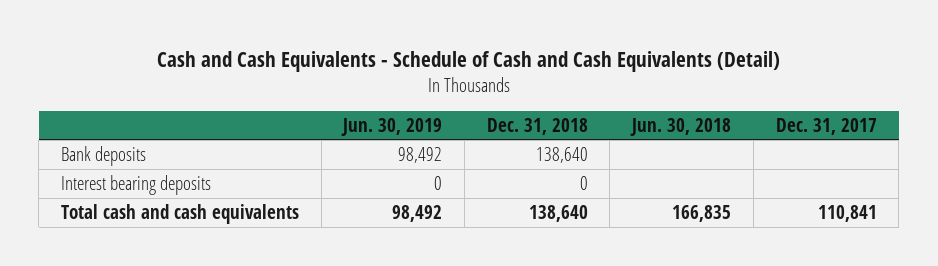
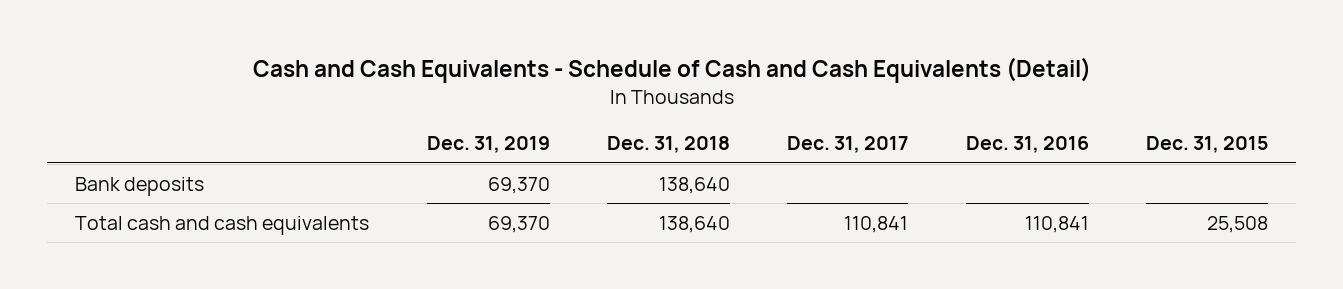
- | Jun. 30, 2019 | Dec. 31, 2018 | Jun. 30, 2018 | Dec. 31, 2017
+ | Dec. 31, 2019 | Dec. 31, 2018 | Dec. 31, 2017 | Dec. 31, 2016 | Dec. 31, 2015
- Interest bearing deposits | 0 | 0 | |

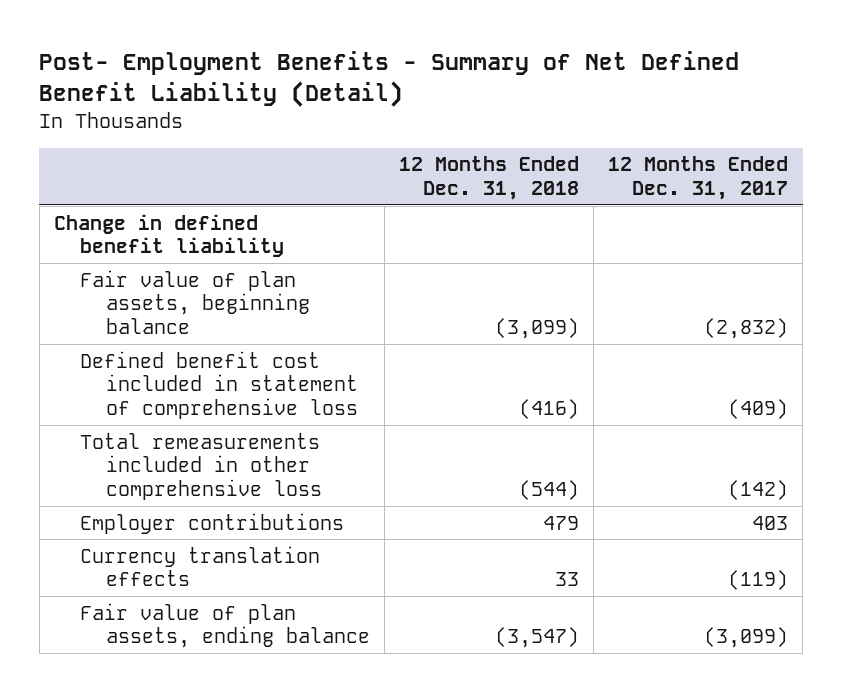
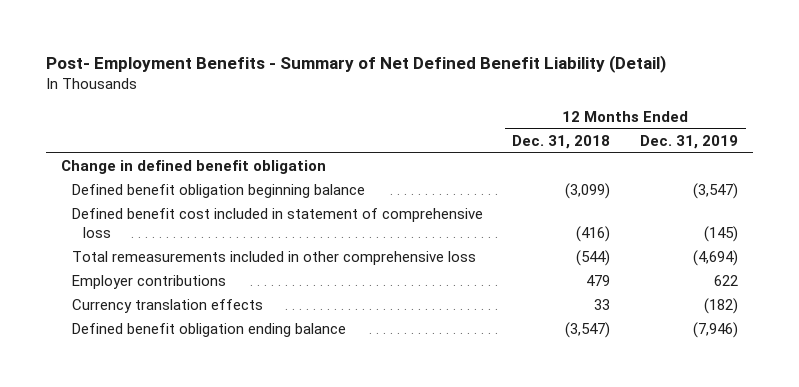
- | 12 Months Ended Dec. 31, 2018 | 12 Months Ended Dec. 31, 2017
+ | 12 Months Ended Dec. 31, 2018 | 12 Months Ended Dec. 31, 2019
- Change in defined benefit liability
- Fair value of plan assets, beginning balance | (3,099) | (2,832)
+ Change in defined benefit obligation
+ Defined benefit obligation beginning balance | (3,099) | (3,547)
- Fair value of plan assets, ending balance | (3,547) | (3,099)
+ Defined benefit obligation ending balance | (3,547) | (7,946)

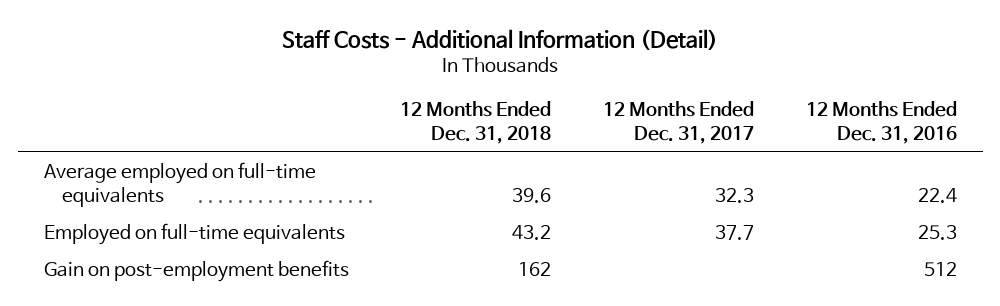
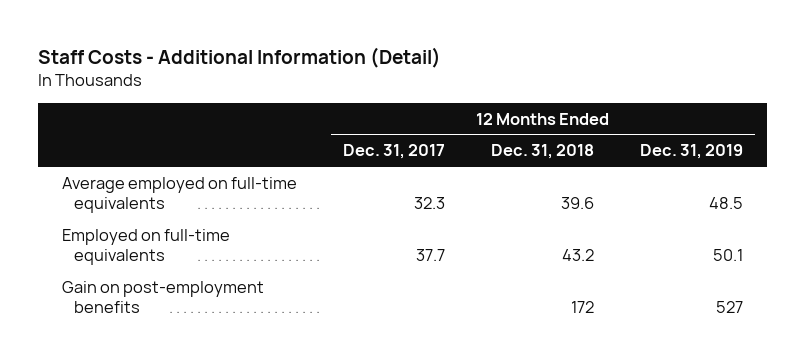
- | 12 Months Ended Dec. 31, 2018 | 12 Months Ended Dec. 31, 2017 | 12 Months Ended Dec. 31, 2016
+ | 12 Months Ended Dec. 31, 2017 | 12 Months Ended Dec. 31, 2018 | 12 Months Ended Dec. 31, 2019
- Gain on post-employment benefits | 162 | | 512
+ Gain on post-employment benefits | | 172 | 527

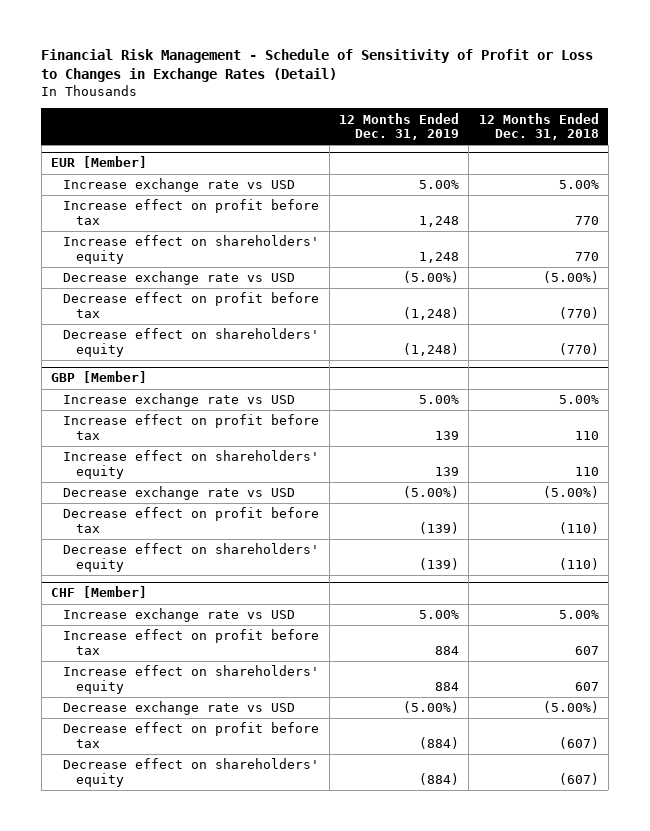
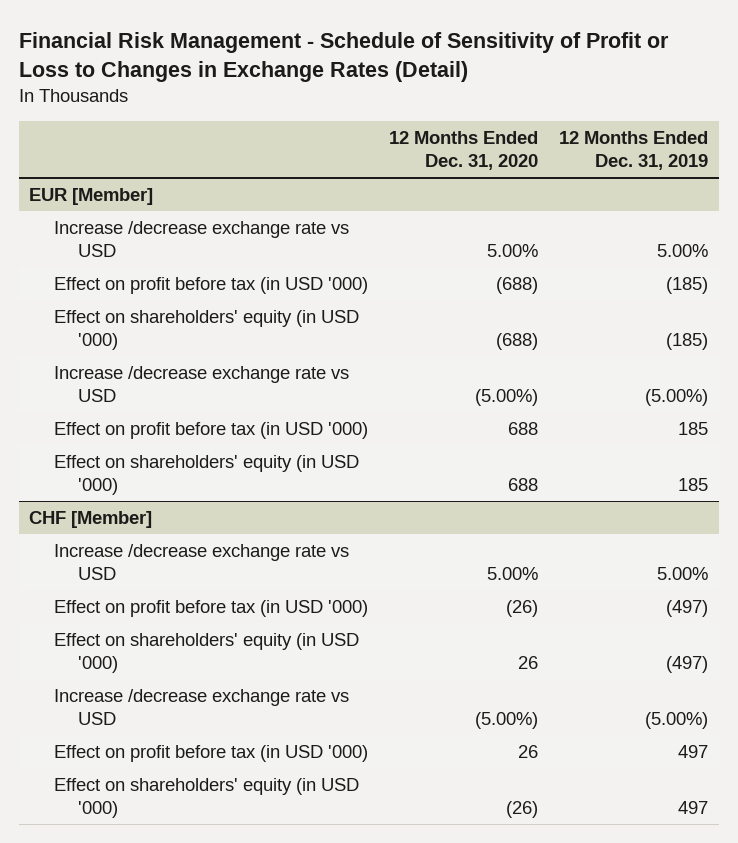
- | 12 Months Ended Dec. 31, 2019 | 12 Months Ended Dec. 31, 2018
+ | 12 Months Ended Dec. 31, 2020 | 12 Months Ended Dec. 31, 2019
@ EUR [Member]
- Increase exchange rate vs USD | 5.00% | 5.00%
- Increase effect on profit before tax | 1,248 | 770
- Increase effect on shareholders' equity | 1,248 | 770
- Decrease exchange rate vs USD | (5.00%) | (5.00%)
- Decrease effect on profit before tax | (1,248) | (770)
- Decrease effect on shareholders' equity | (1,248) | (770)
- GBP [Member]
- Increase exchange rate vs USD | 5.00% | 5.00%
- Increase effect on profit before tax | 139 | 110
- Increase effect on shareholders' equity | 139 | 110
- Decrease exchange rate vs USD | (5.00%) | (5.00%)
- Decrease effect on profit before tax | (139) | (110)
- Decrease effect on shareholders' equity | (139) | (110)
@ EUR [Member]
+ Increase /decrease exchange rate vs USD | 5.00% | 5.00%
+ Effect on profit before tax (in USD '000) | (688) | (185)
+ Effect on shareholders' equity (in USD '000) | (688) | (185)
+ Increase /decrease exchange rate vs USD | (5.00%) | (5.00%)
+ Effect on profit before tax (in USD '000) | 688 | 185
+ Effect on shareholders' equity (in USD '000) | 688 | 185
@ CHF [Member]
- Increase exchange rate vs USD | 5.00% | 5.00%
- Increase effect on profit before tax | 884 | 607
- Increase effect on shareholders' equity | 884 | 607
- Decrease exchange rate vs USD | (5.00%) | (5.00%)
- Decrease effect on profit before tax | (884) | (607)
- Decrease effect on shareholders' equity | (884) | (607)
+ Increase /decrease exchange rate vs USD | 5.00% | 5.00%
+ Effect on profit before tax (in USD '000) | (26) | (497)
+ Effect on shareholders' equity (in USD '000) | 26 | (497)
+ Increase /decrease exchange rate vs USD | (5.00%) | (5.00%)
+ Effect on profit before tax (in USD '000) | 26 | 497
+ Effect on shareholders' equity (in USD '000) | (26) | 497

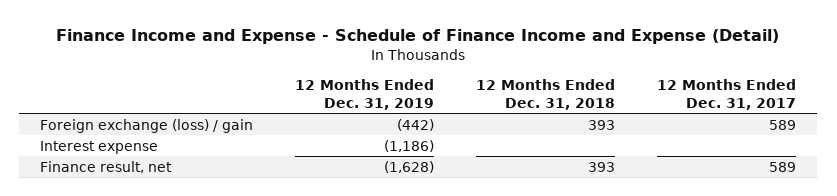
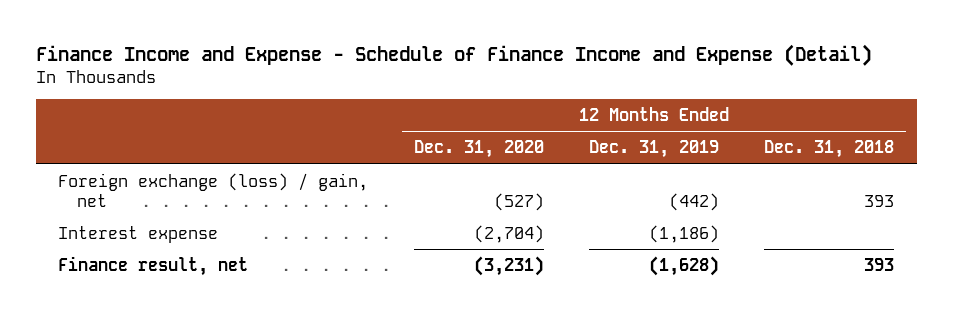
- | 12 Months Ended Dec. 31, 2019 | 12 Months Ended Dec. 31, 2018 | 12 Months Ended Dec. 31, 2017
+ | 12 Months Ended Dec. 31, 2020 | 12 Months Ended Dec. 31, 2019 | 12 Months Ended Dec. 31, 2018
- Foreign exchange (loss) / gain | (442) | 393 | 589
+ Foreign exchange (loss) / gain, net | (527) | (442) | 393

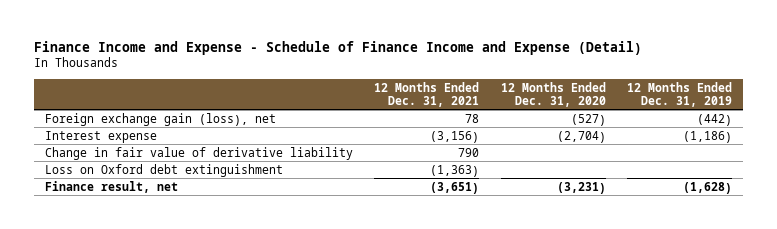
- | 12 Months Ended Dec. 31, 2020 | 12 Months Ended Dec. 31, 2019 | 12 Months Ended Dec. 31, 2018
+ | 12 Months Ended Dec. 31, 2021 | 12 Months Ended Dec. 31, 2020 | 12 Months Ended Dec. 31, 2019
- Foreign exchange (loss) / gain, net | (527) | (442) | 393
+ Foreign exchange gain (loss), net | 78 | (527) | (442)
+ Change in fair value of derivative liability | 790 | |
+ Loss on Oxford debt extinguishment | (1,363) | |

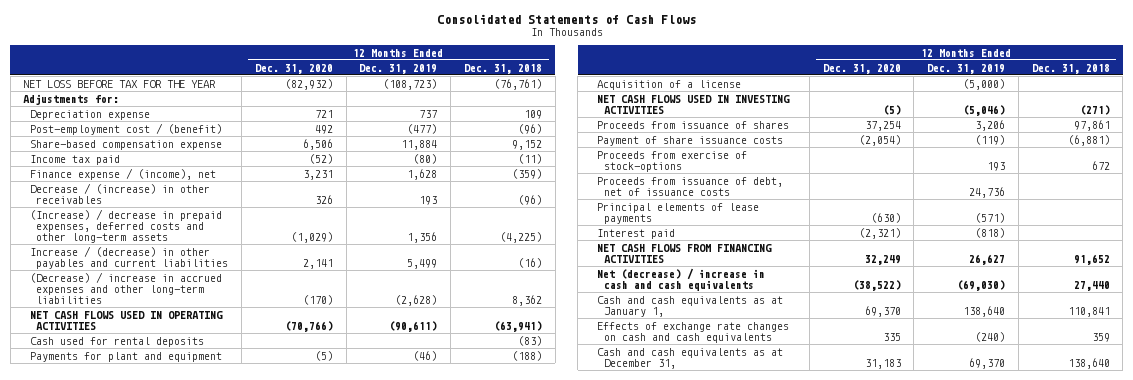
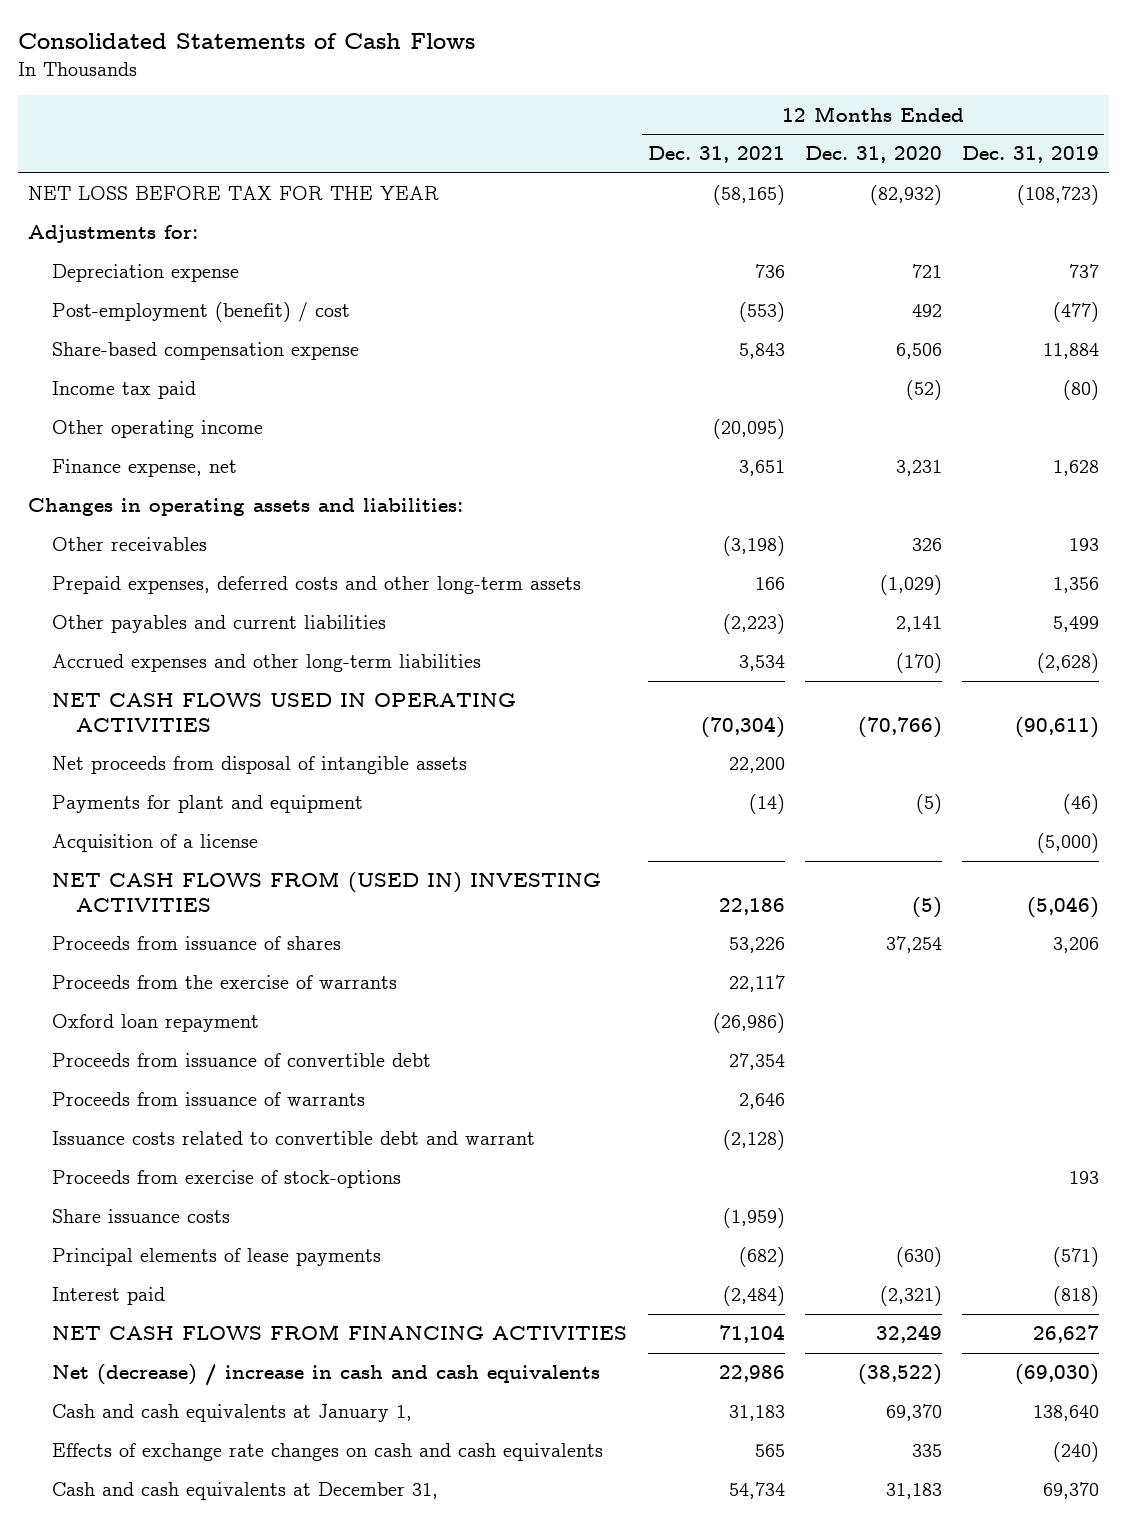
- | 12 Months Ended Dec. 31, 2020 | 12 Months Ended Dec. 31, 2019 | 12 Months Ended Dec. 31, 2018
+ | 12 Months Ended Dec. 31, 2021 | 12 Months Ended Dec. 31, 2020 | 12 Months Ended Dec. 31, 2019
- Post-employment cost / (benefit) | 492 | (477) | (96)
+ Post-employment (benefit) / cost | (553) | 492 | (477)
- Finance expense / (income), net | 3,231 | 1,628 | (359)
- Decrease / (increase) in other receivables | 326 | 193 | (96)
- (Increase) / decrease in prepaid expenses, deferred costs and other long-term assets | (1,029) | 1,356 | (4,225)
- Increase / (decrease) in other payables and current liabilities | 2,141 | 5,499 | (16)
- (Decrease) / increase in accrued expenses and other long-term liabilities | (170) | (2,628) | 8,362
+ Other operating income | (20,095) | |
+ Finance expense, net | 3,651 | 3,231 | 1,628
+ Changes in operating assets and liabilities:
+ Other receivables | (3,198) | 326 | 193
+ Prepaid expenses, deferred costs and other long-term assets | 166 | (1,029) | 1,356
+ Other payables and current liabilities | (2,223) | 2,141 | 5,499
+ Accrued expenses and other long-term liabilities | 3,534 | (170) | (2,628)
- Cash used for rental deposits | | | (83)
+ Net proceeds from disposal of intangible assets | 22,200 | |
- NET CASH FLOWS USED IN INVESTING ACTIVITIES | (5) | (5,046) | (271)
+ NET CASH FLOWS FROM (USED IN) INVESTING ACTIVITIES | 22,186 | (5) | (5,046)
- Payment of share issuance costs | (2,054) | (119) | (6,881)
+ Proceeds from the exercise of warrants | 22,117 | |
+ Oxford loan repayment | (26,986) | |
+ Proceeds from issuance of convertible debt | 27,354 | |
+ Proceeds from issuance of warrants | 2,646 | |
+ Issuance costs related to convertible debt and warrant | (2,128) | |
- Proceeds from issuance of debt, net of issuance costs | | 24,736 |
+ Share issuance costs | (1,959) | |
- Cash and cash equivalents as at January 1, | 69,370 | 138,640 | 110,841
+ Cash and cash equivalents at January 1, | 31,183 | 69,370 | 138,640
- Cash and cash equivalents as at December 31, | 31,183 | 69,370 | 138,640
+ Cash and cash equivalents at December 31, | 54,734 | 31,183 | 69,370

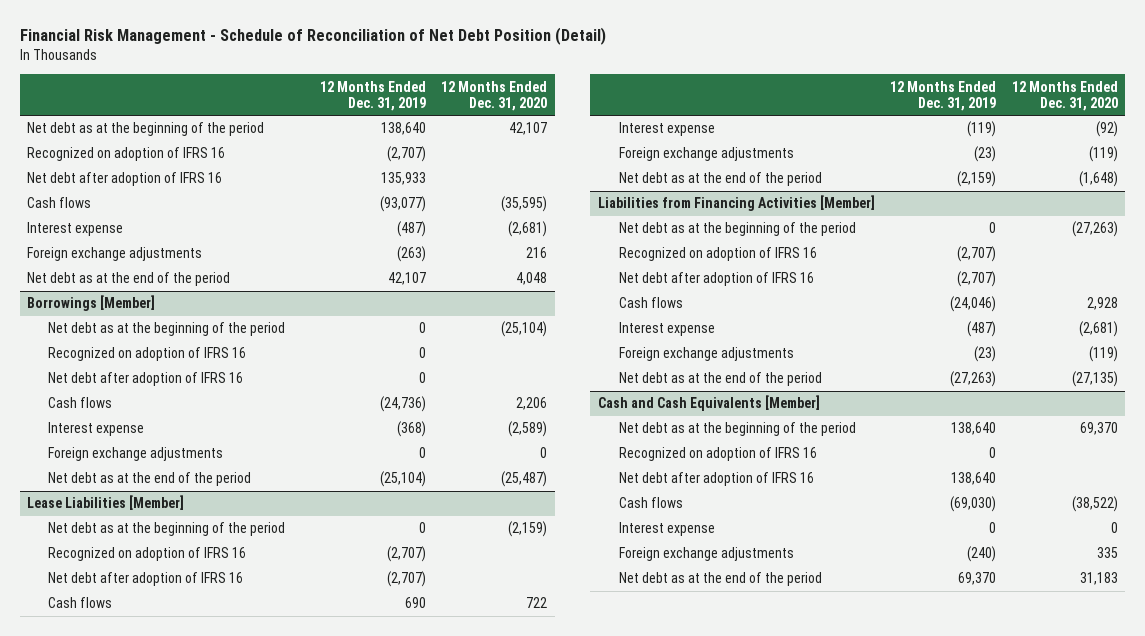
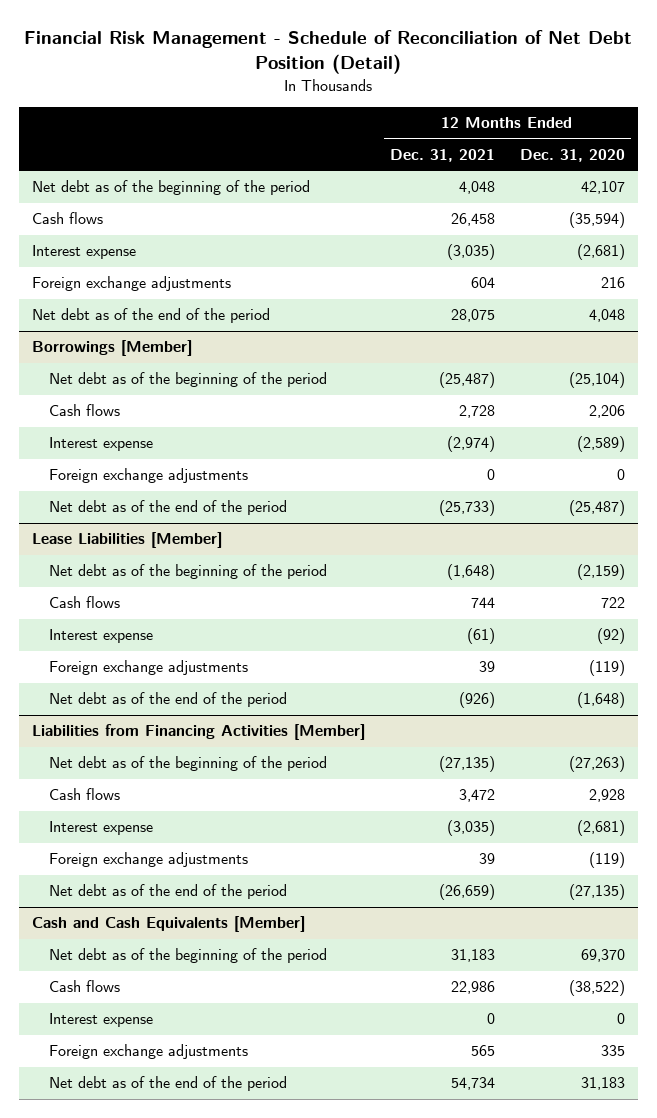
- | 12 Months Ended Dec. 31, 2019 | 12 Months Ended Dec. 31, 2020
+ | 12 Months Ended Dec. 31, 2021 | 12 Months Ended Dec. 31, 2020
- Net debt as at the beginning of the period | 138,640 | 42,107
- Recognized on adoption of IFRS 16 | (2,707) |
- Net debt after adoption of IFRS 16 | 135,933 |
- Cash flows | (93,077) | (35,595)
+ Net debt as of the beginning of the period | 4,048 | 42,107
+ Cash flows | 26,458 | (35,594)
- Net debt as at the end of the period | 42,107 | 4,048
+ Net debt as of the end of the period | 28,075 | 4,048
@ Borrowings [Member]
- Net debt as at the beginning of the period | 0 | (25,104)
- Recognized on adoption of IFRS 16 | 0 |
- Net debt after adoption of IFRS 16 | 0 |
+ Net debt as of the beginning of the period | (25,487) | (25,104)
- Net debt as at the end of the period | (25,104) | (25,487)
+ Net debt as of the end of the period | (25,733) | (25,487)
@ Lease Liabilities [Member]
- Net debt as at the beginning of the period | 0 | (2,159)
- Recognized on adoption of IFRS 16 | (2,707) |
- Net debt after adoption of IFRS 16 | (2,707) |
+ Net debt as of the beginning of the period | (1,648) | (2,159)
- Net debt as at the end of the period | (2,159) | (1,648)
+ Net debt as of the end of the period | (926) | (1,648)
@ Liabilities from Financing Activities [Member]
- Net debt as at the beginning of the period | 0 | (27,263)
- Recognized on adoption of IFRS 16 | (2,707) |
- Net debt after adoption of IFRS 16 | (2,707) |
+ Net debt as of the beginning of the period | (27,135) | (27,263)
- Net debt as at the end of the period | (27,263) | (27,135)
+ Net debt as of the end of the period | (26,659) | (27,135)
@ Cash and Cash Equivalents [Member]
- Net debt as at the beginning of the period | 138,640 | 69,370
- Recognized on adoption of IFRS 16 | 0 |
- Net debt after adoption of IFRS 16 | 138,640 |
+ Net debt as of the beginning of the period | 31,183 | 69,370
- Net debt as at the end of the period | 69,370 | 31,183
+ Net debt as of the end of the period | 54,734 | 31,183

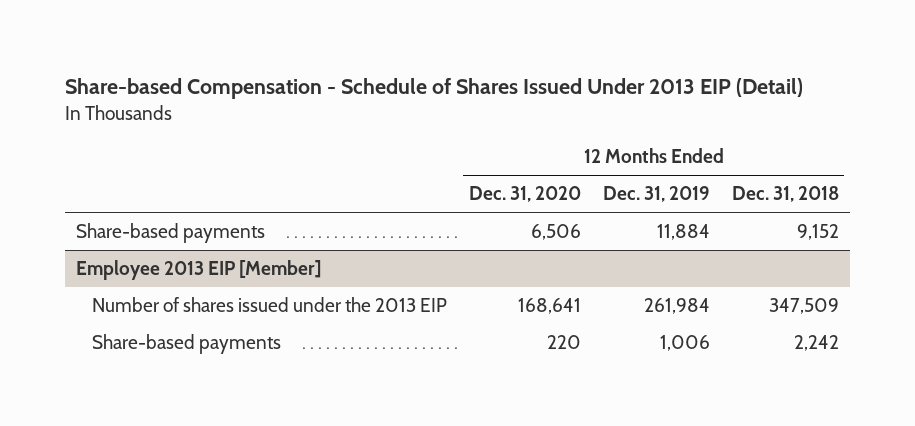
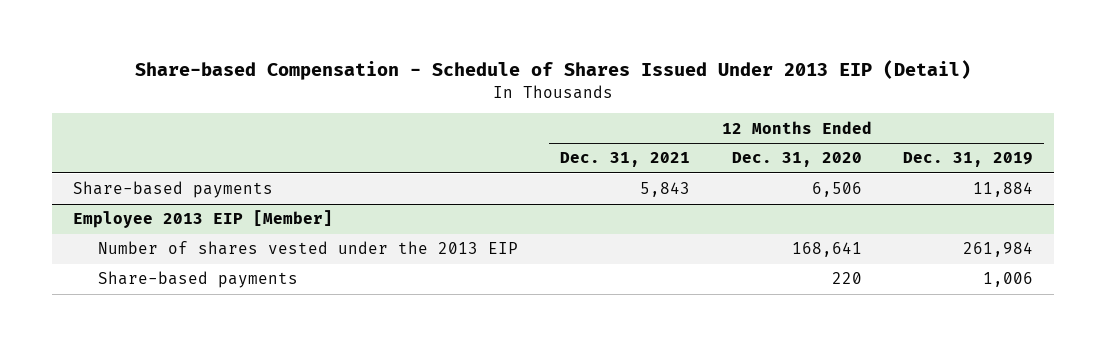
- | 12 Months Ended Dec. 31, 2020 | 12 Months Ended Dec. 31, 2019 | 12 Months Ended Dec. 31, 2018
+ | 12 Months Ended Dec. 31, 2021 | 12 Months Ended Dec. 31, 2020 | 12 Months Ended Dec. 31, 2019
@ Employee 2013 EIP [Member]
- Number of shares issued under the 2013 EIP | 168,641 | 261,984 | 347,509
+ Number of shares vested under the 2013 EIP | | 168,641 | 261,984

